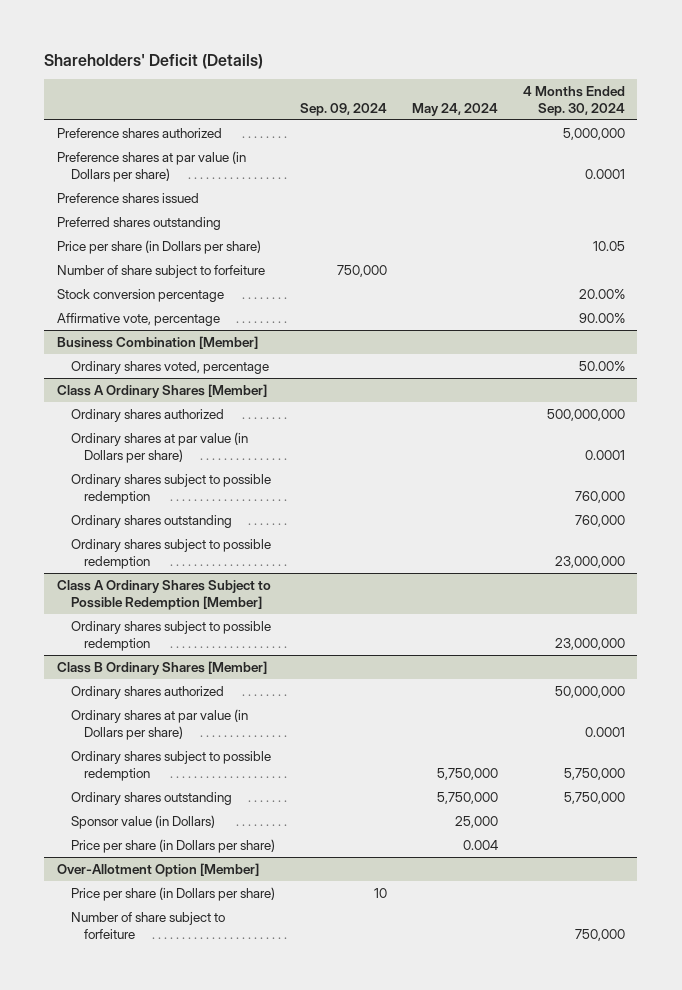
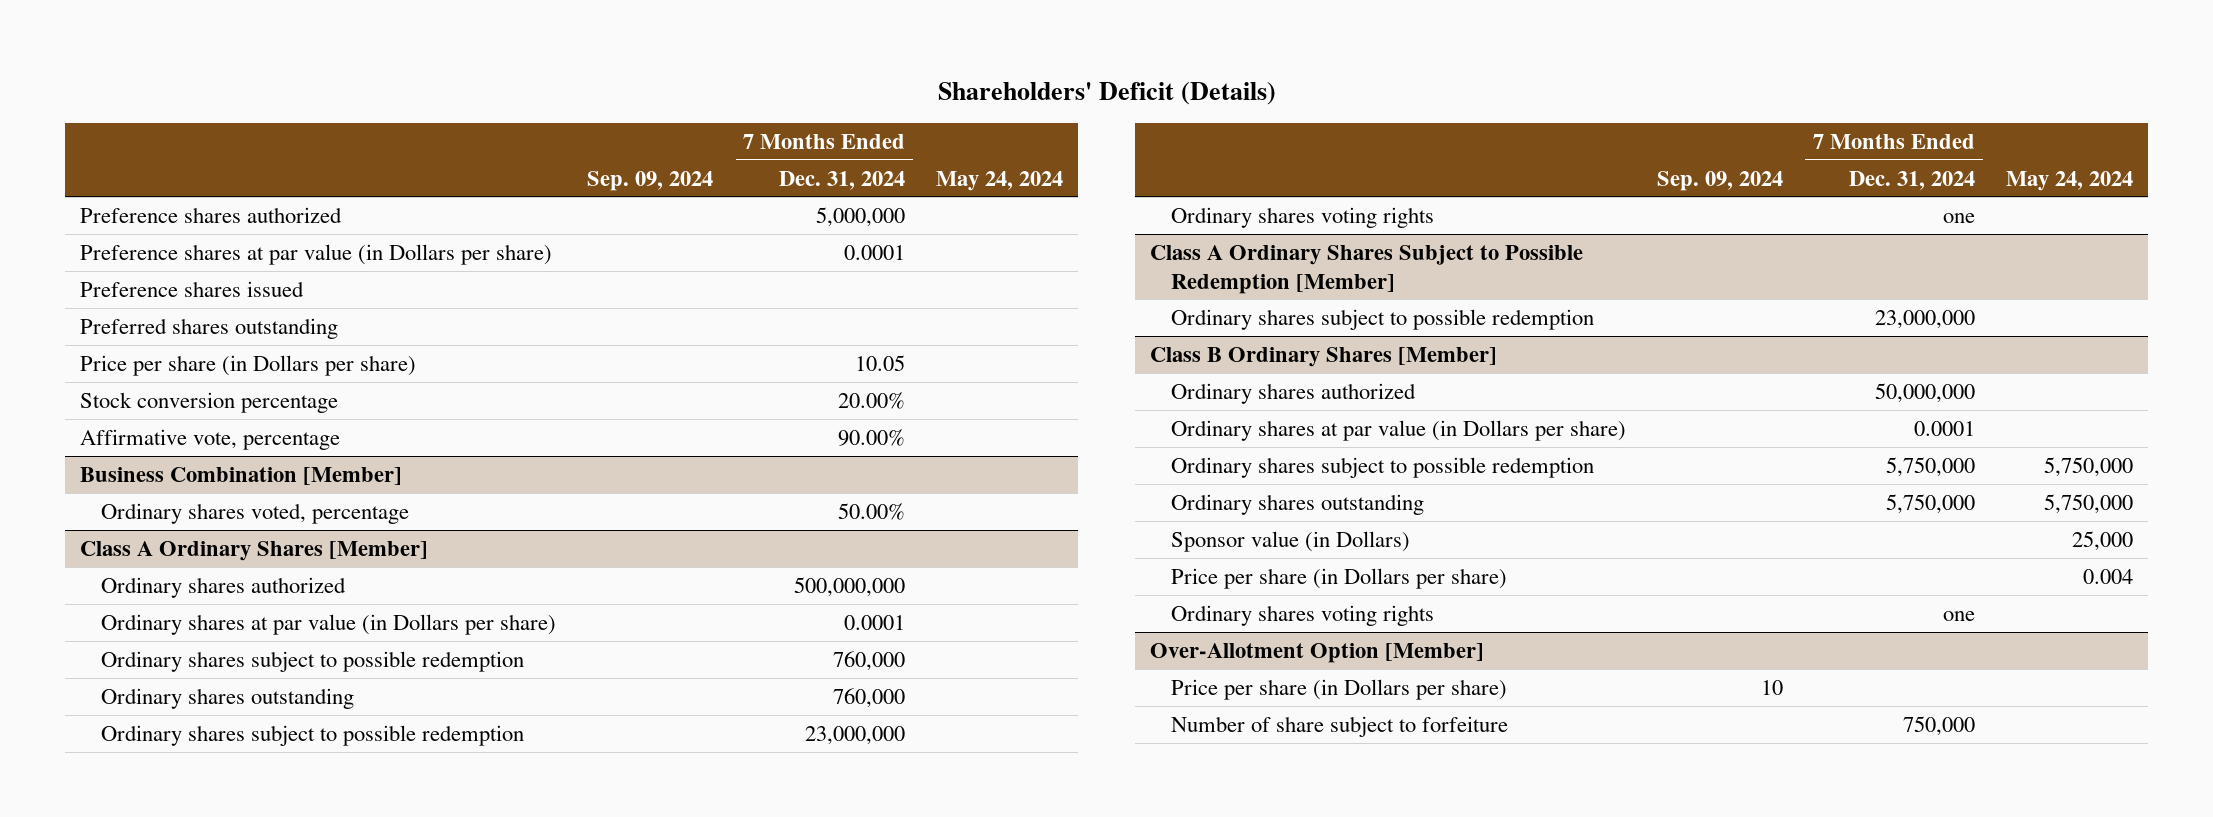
- | Sep. 09, 2024 | May 24, 2024 | 4 Months Ended Sep. 30, 2024
+ | Sep. 09, 2024 | 7 Months Ended Dec. 31, 2024 | May 24, 2024
- Number of share subject to forfeiture | 750,000 | |
@ Class A Ordinary Shares [Member]
+ Ordinary shares voting rights | | one |
@ Class B Ordinary Shares [Member]
+ Ordinary shares voting rights | | one |

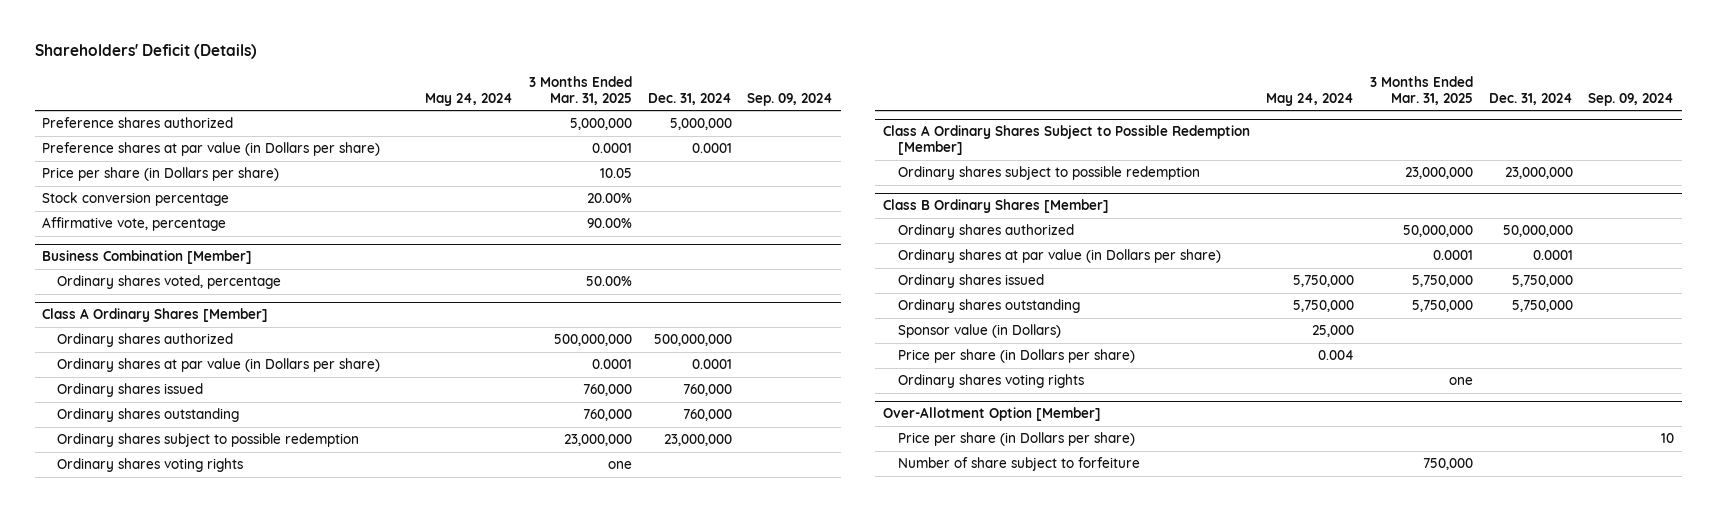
- | Sep. 09, 2024 | 7 Months Ended Dec. 31, 2024 | May 24, 2024
+ | May 24, 2024 | 3 Months Ended Mar. 31, 2025 | Dec. 31, 2024 | Sep. 09, 2024
- Preference shares issued
- Preferred shares outstanding
@ Class A Ordinary Shares [Member]
- Ordinary shares subject to possible redemption | | 760,000 |
+ Ordinary shares issued | | 760,000 | 760,000 |
@ Class B Ordinary Shares [Member]
- Ordinary shares subject to possible redemption | | 5,750,000 | 5,750,000
+ Ordinary shares issued | 5,750,000 | 5,750,000 | 5,750,000 |

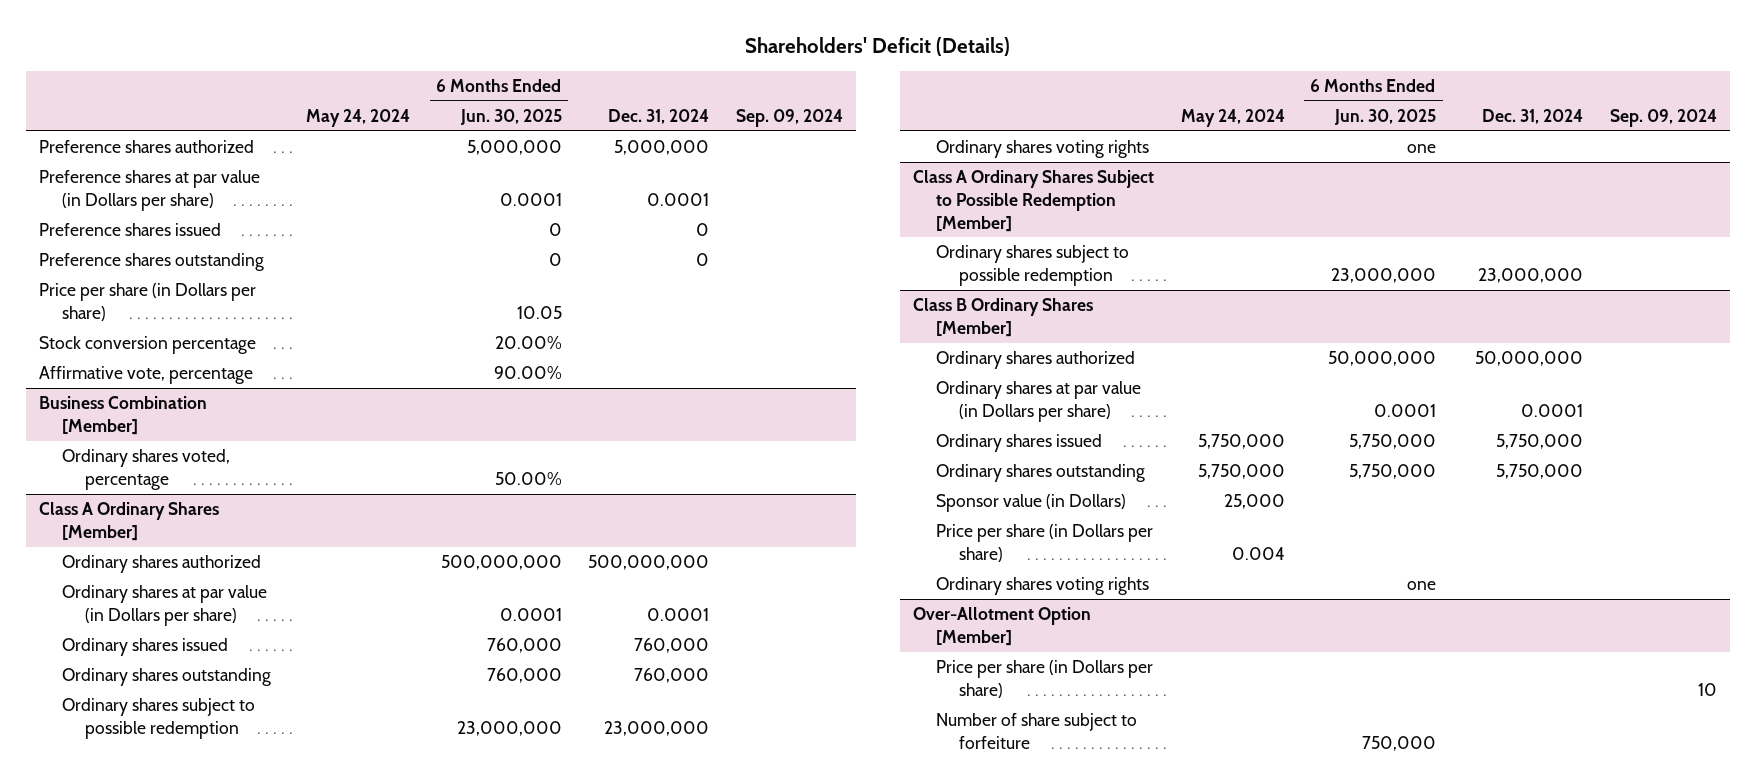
- | May 24, 2024 | 3 Months Ended Mar. 31, 2025 | Dec. 31, 2024 | Sep. 09, 2024
+ | May 24, 2024 | 6 Months Ended Jun. 30, 2025 | Dec. 31, 2024 | Sep. 09, 2024
+ Preference shares issued | | 0 | 0 |
+ Preference shares outstanding | | 0 | 0 |

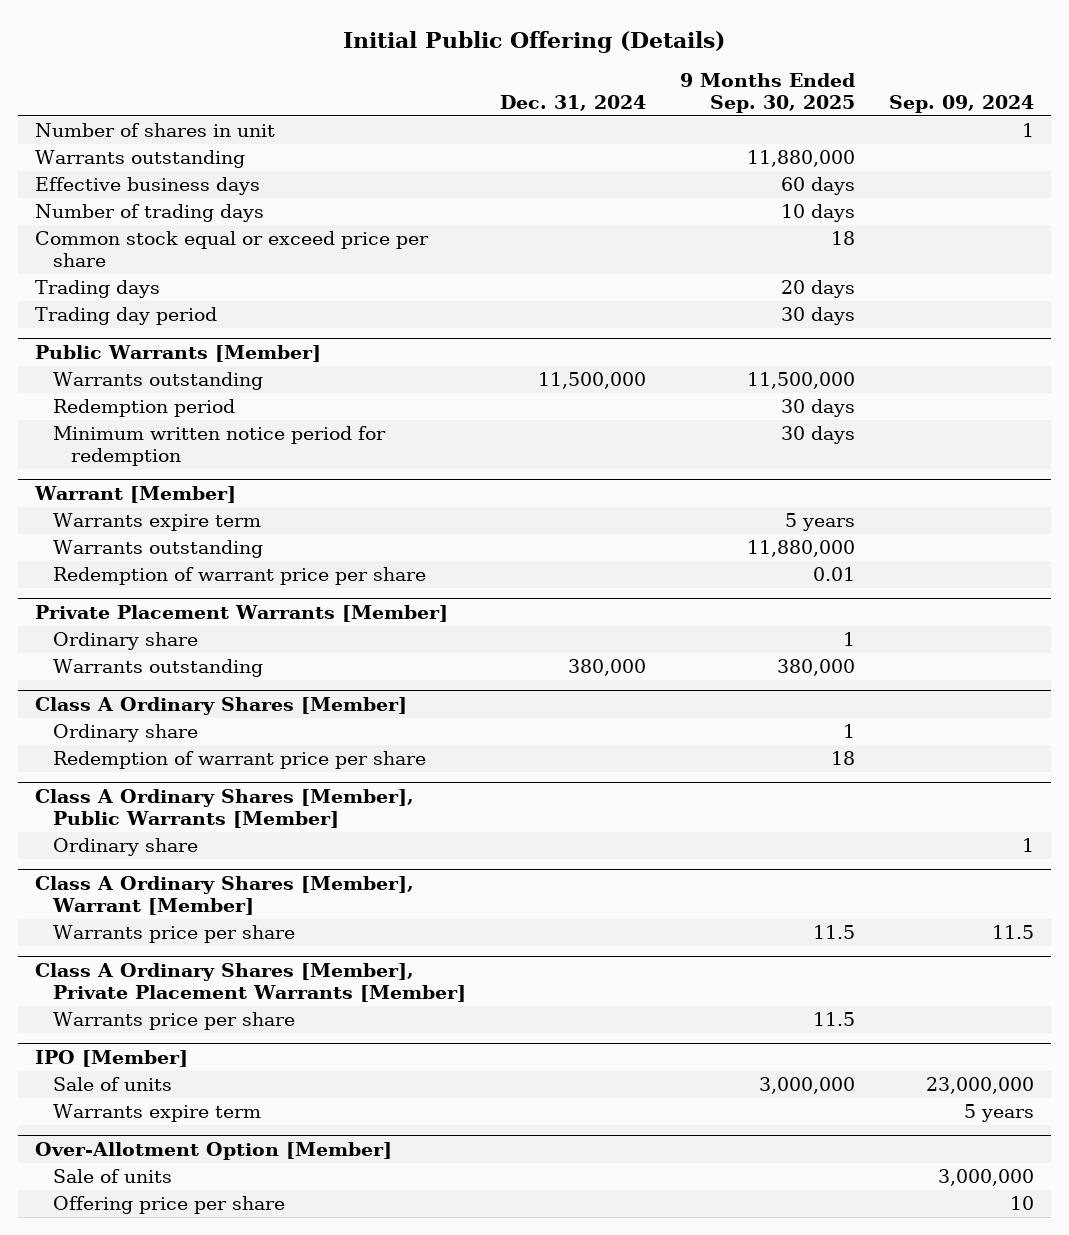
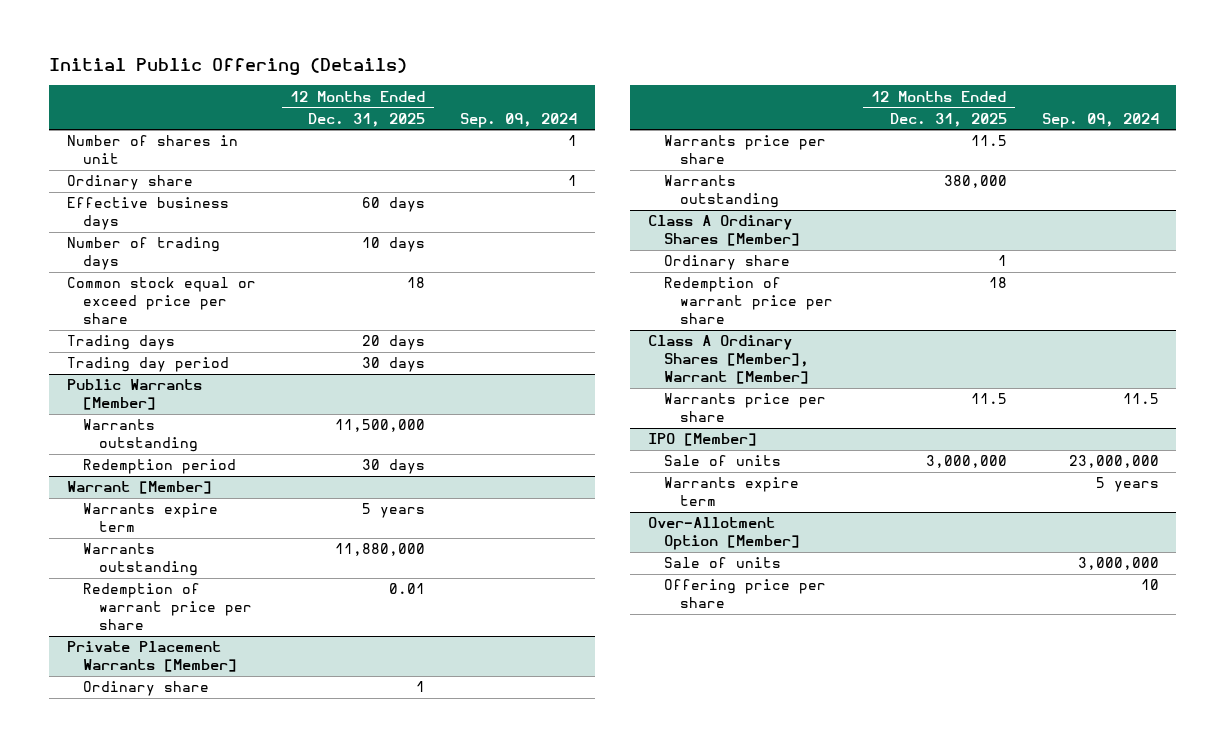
- | Dec. 31, 2024 | 9 Months Ended Sep. 30, 2025 | Sep. 09, 2024
+ | 12 Months Ended Dec. 31, 2025 | Sep. 09, 2024
- Warrants outstanding | | 11,880,000 |
+ Ordinary share | | 1
@ Public Warrants [Member]
- Minimum written notice period for redemption | | 30 days |
@ Private Placement Warrants [Member]
+ Warrants price per share | 11.5 |
- Class A Ordinary Shares [Member], Public Warrants [Member]
- Ordinary share | | | 1
- Class A Ordinary Shares [Member], Private Placement Warrants [Member]
- Warrants price per share | | 11.5 |

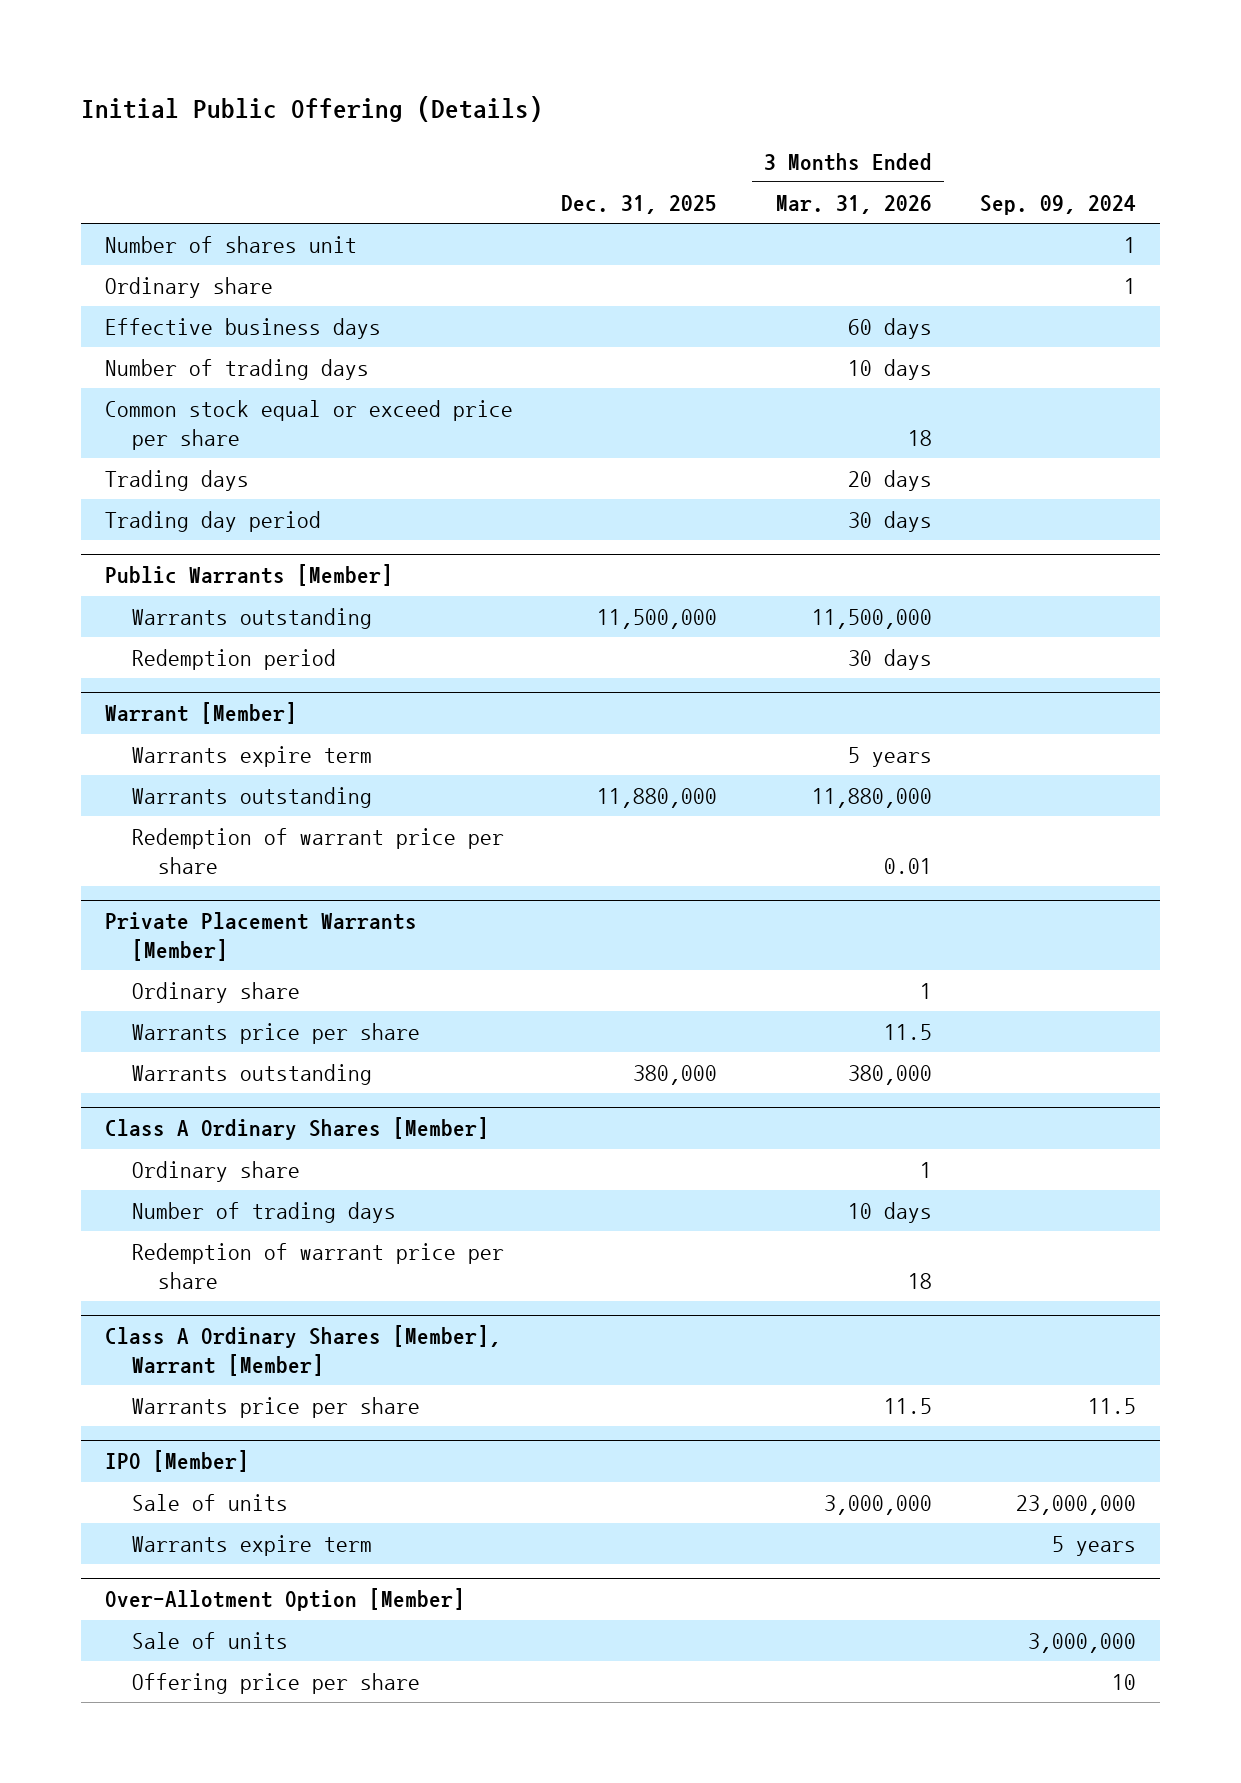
- | 12 Months Ended Dec. 31, 2025 | Sep. 09, 2024
+ | Dec. 31, 2025 | 3 Months Ended Mar. 31, 2026 | Sep. 09, 2024
- Number of shares in unit | | 1
+ Number of shares unit | | | 1
@ Class A Ordinary Shares [Member]
+ Number of trading days | | 10 days |

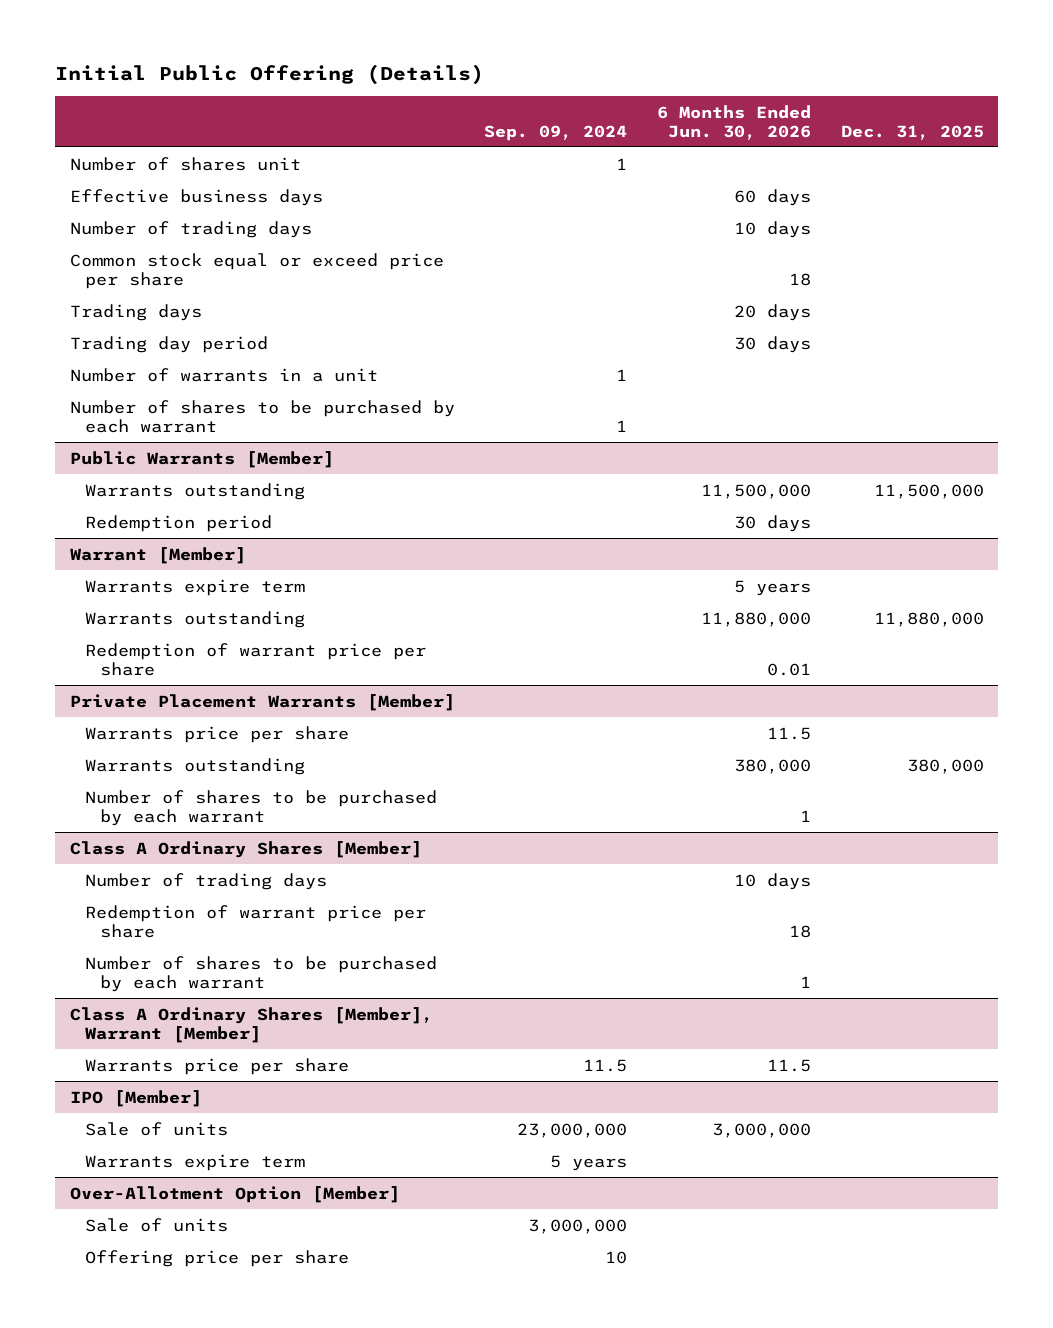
- | Dec. 31, 2025 | 3 Months Ended Mar. 31, 2026 | Sep. 09, 2024
+ | Sep. 09, 2024 | 6 Months Ended Jun. 30, 2026 | Dec. 31, 2025
- Ordinary share | | | 1
+ Number of warrants in a unit | 1 | |
+ Number of shares to be purchased by each warrant | 1 | |
@ Private Placement Warrants [Member]
- Ordinary share | | 1 |
+ Number of shares to be purchased by each warrant | | 1 |
@ Class A Ordinary Shares [Member]
- Ordinary share | | 1 |
+ Number of shares to be purchased by each warrant | | 1 |

